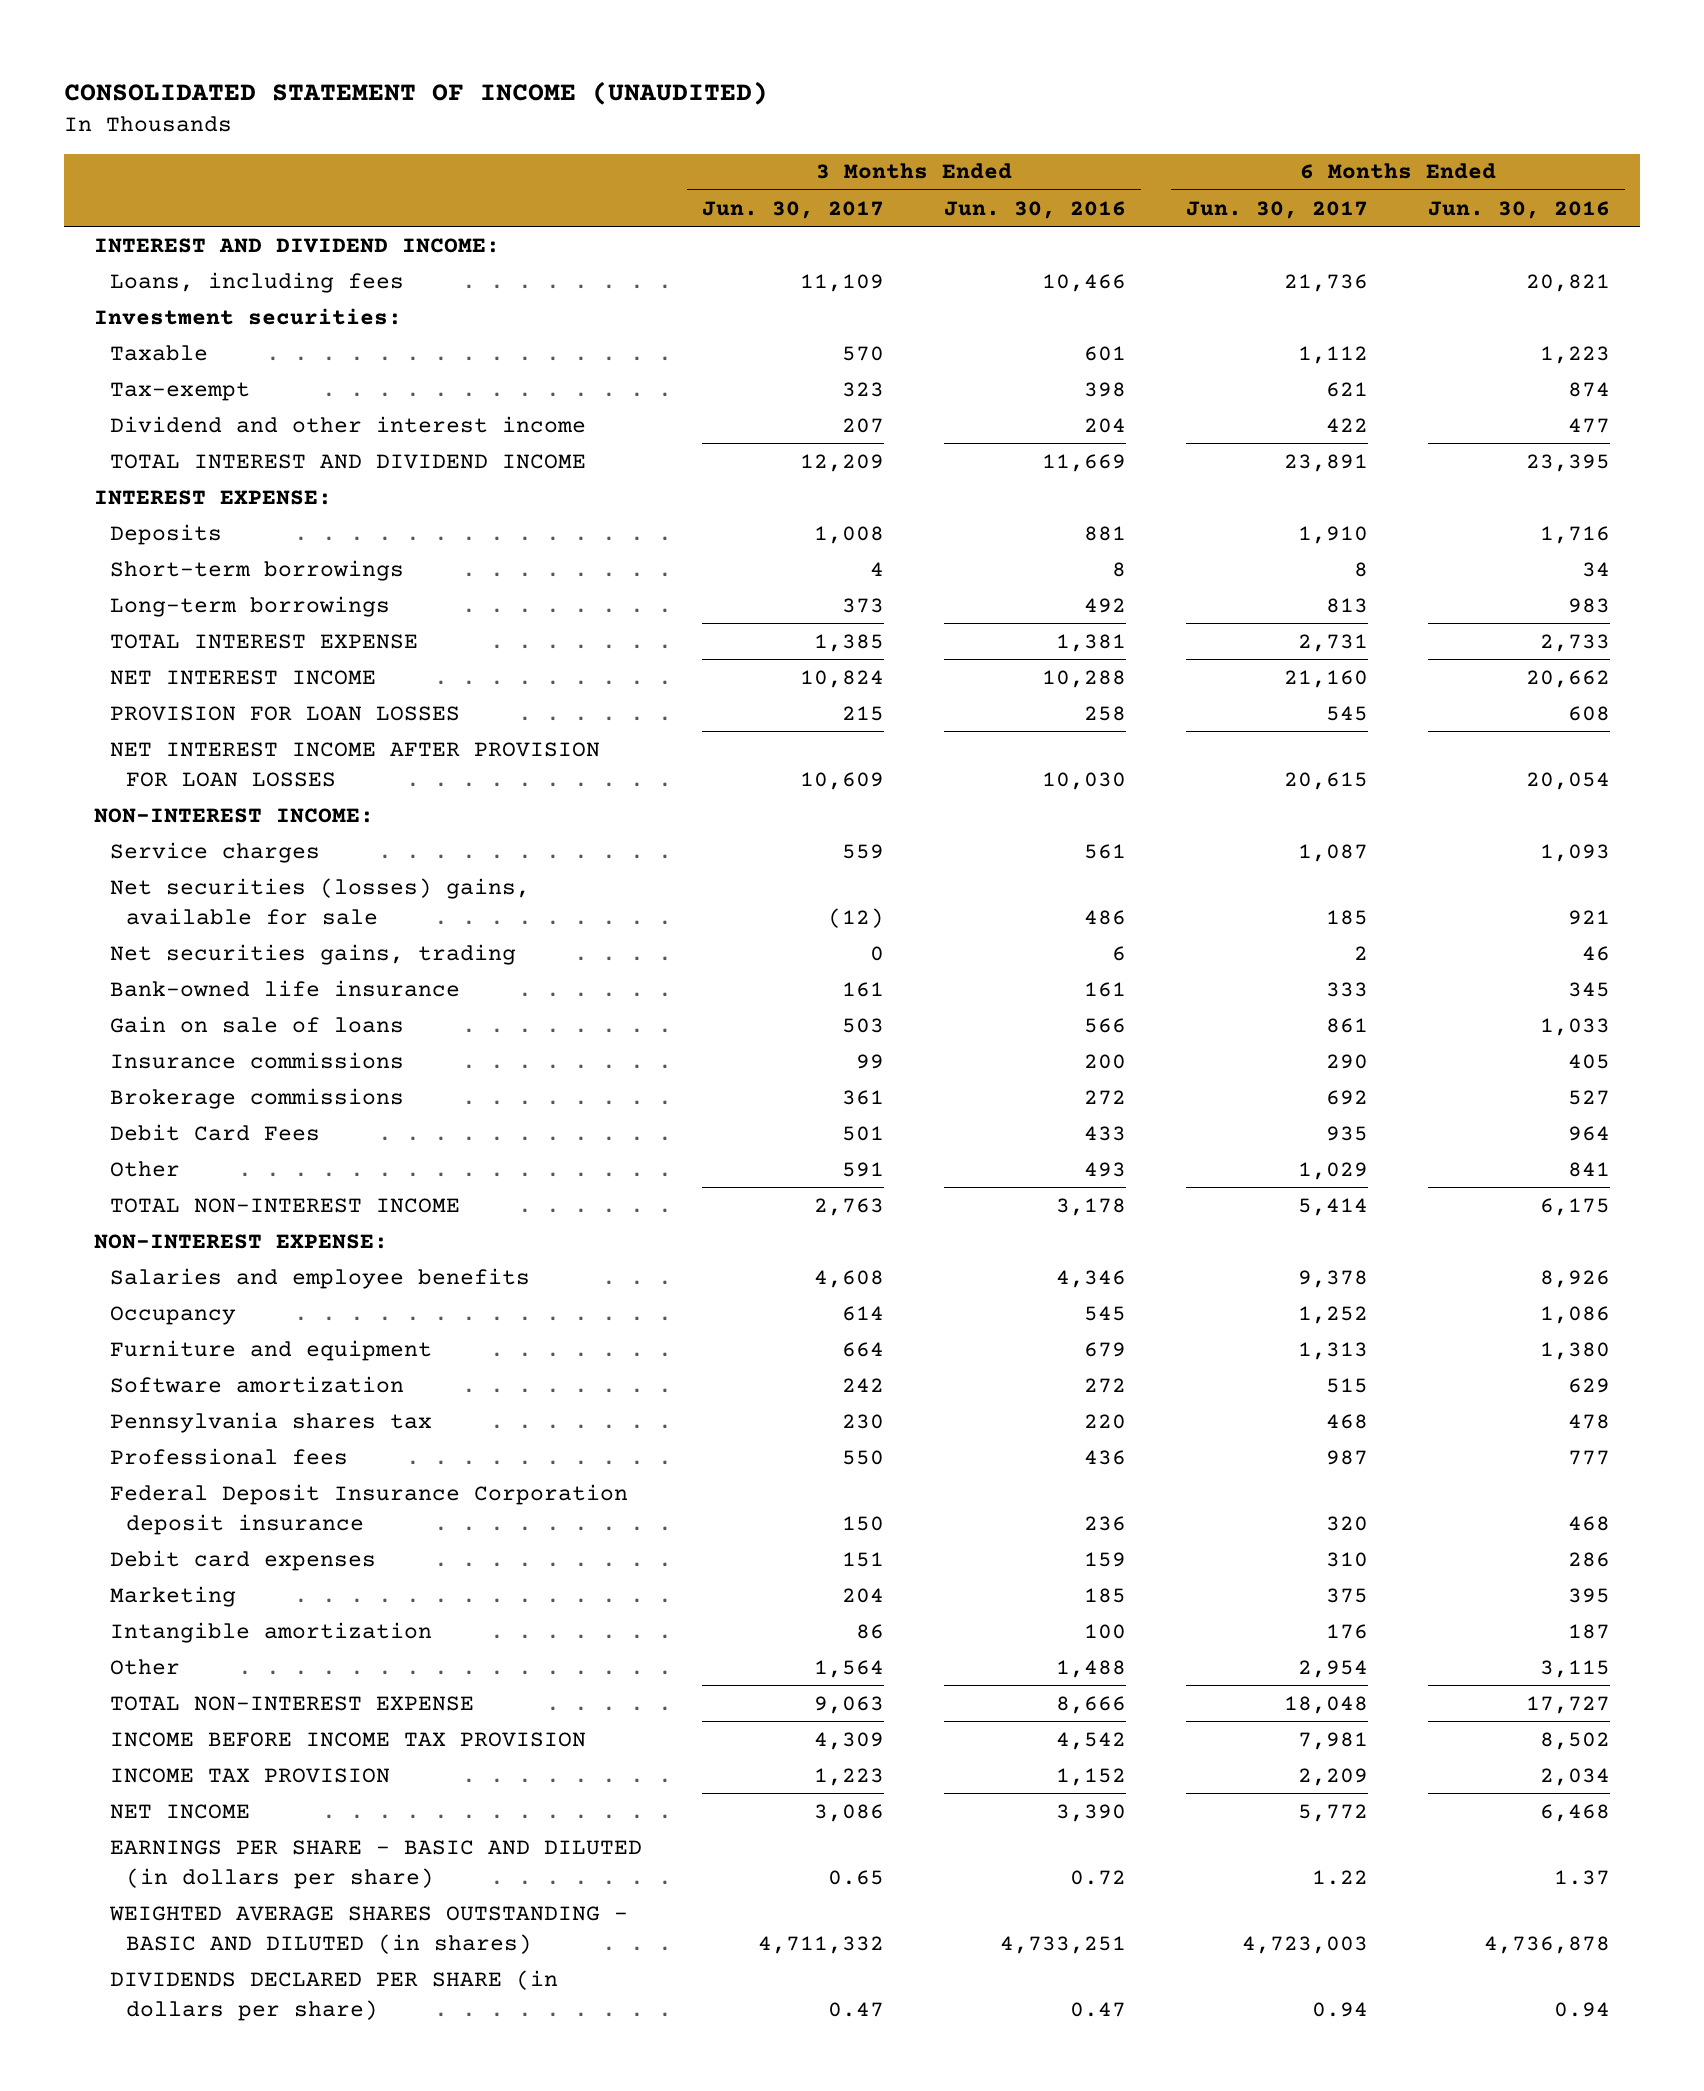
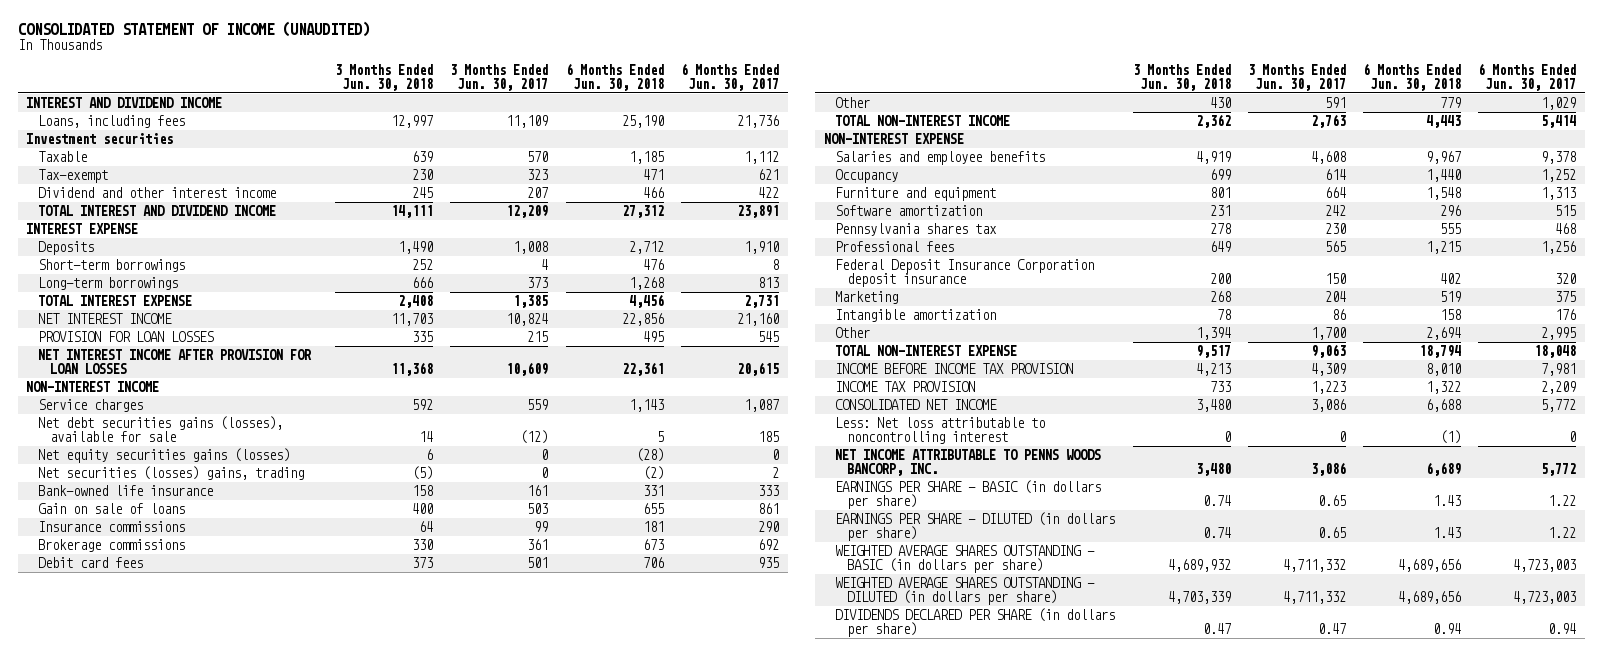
- | 3 Months Ended Jun. 30, 2017 | 3 Months Ended Jun. 30, 2016 | 6 Months Ended Jun. 30, 2017 | 6 Months Ended Jun. 30, 2016
+ | 3 Months Ended Jun. 30, 2018 | 3 Months Ended Jun. 30, 2017 | 6 Months Ended Jun. 30, 2018 | 6 Months Ended Jun. 30, 2017
- INTEREST AND DIVIDEND INCOME:
+ INTEREST AND DIVIDEND INCOME
- Investment securities:
+ Investment securities
- INTEREST EXPENSE:
+ INTEREST EXPENSE
- NON-INTEREST INCOME:
+ NON-INTEREST INCOME
- Net securities (losses) gains, available for sale | (12) | 486 | 185 | 921
- Net securities gains, trading | 0 | 6 | 2 | 46
+ Net debt securities gains (losses), available for sale | 14 | (12) | 5 | 185
+ Net equity securities gains (losses) | 6 | 0 | (28) | 0
+ Net securities (losses) gains, trading | (5) | 0 | (2) | 2
- Debit Card Fees | 501 | 433 | 935 | 964
+ Debit card fees | 373 | 501 | 706 | 935
- NON-INTEREST EXPENSE:
+ NON-INTEREST EXPENSE
- Professional fees | 550 | 436 | 987 | 777
+ Professional fees | 649 | 565 | 1,215 | 1,256
- Debit card expenses | 151 | 159 | 310 | 286
- Other | 1,564 | 1,488 | 2,954 | 3,115
+ Other | 1,394 | 1,700 | 2,694 | 2,995
- NET INCOME | 3,086 | 3,390 | 5,772 | 6,468
- EARNINGS PER SHARE - BASIC AND DILUTED (in dollars per share) | 0.65 | 0.72 | 1.22 | 1.37
- WEIGHTED AVERAGE SHARES OUTSTANDING - BASIC AND DILUTED (in shares) | 4,711,332 | 4,733,251 | 4,723,003 | 4,736,878
+ CONSOLIDATED NET INCOME | 3,480 | 3,086 | 6,688 | 5,772
+ Less: Net loss attributable to noncontrolling interest | 0 | 0 | (1) | 0
+ NET INCOME ATTRIBUTABLE TO PENNS WOODS BANCORP, INC. | 3,480 | 3,086 | 6,689 | 5,772
+ EARNINGS PER SHARE - BASIC (in dollars per share) | 0.74 | 0.65 | 1.43 | 1.22
+ EARNINGS PER SHARE - DILUTED (in dollars per share) | 0.74 | 0.65 | 1.43 | 1.22
+ WEIGHTED AVERAGE SHARES OUTSTANDING - BASIC (in dollars per share) | 4,689,932 | 4,711,332 | 4,689,656 | 4,723,003
+ WEIGHTED AVERAGE SHARES OUTSTANDING - DILUTED (in dollars per share) | 4,703,339 | 4,711,332 | 4,689,656 | 4,723,003

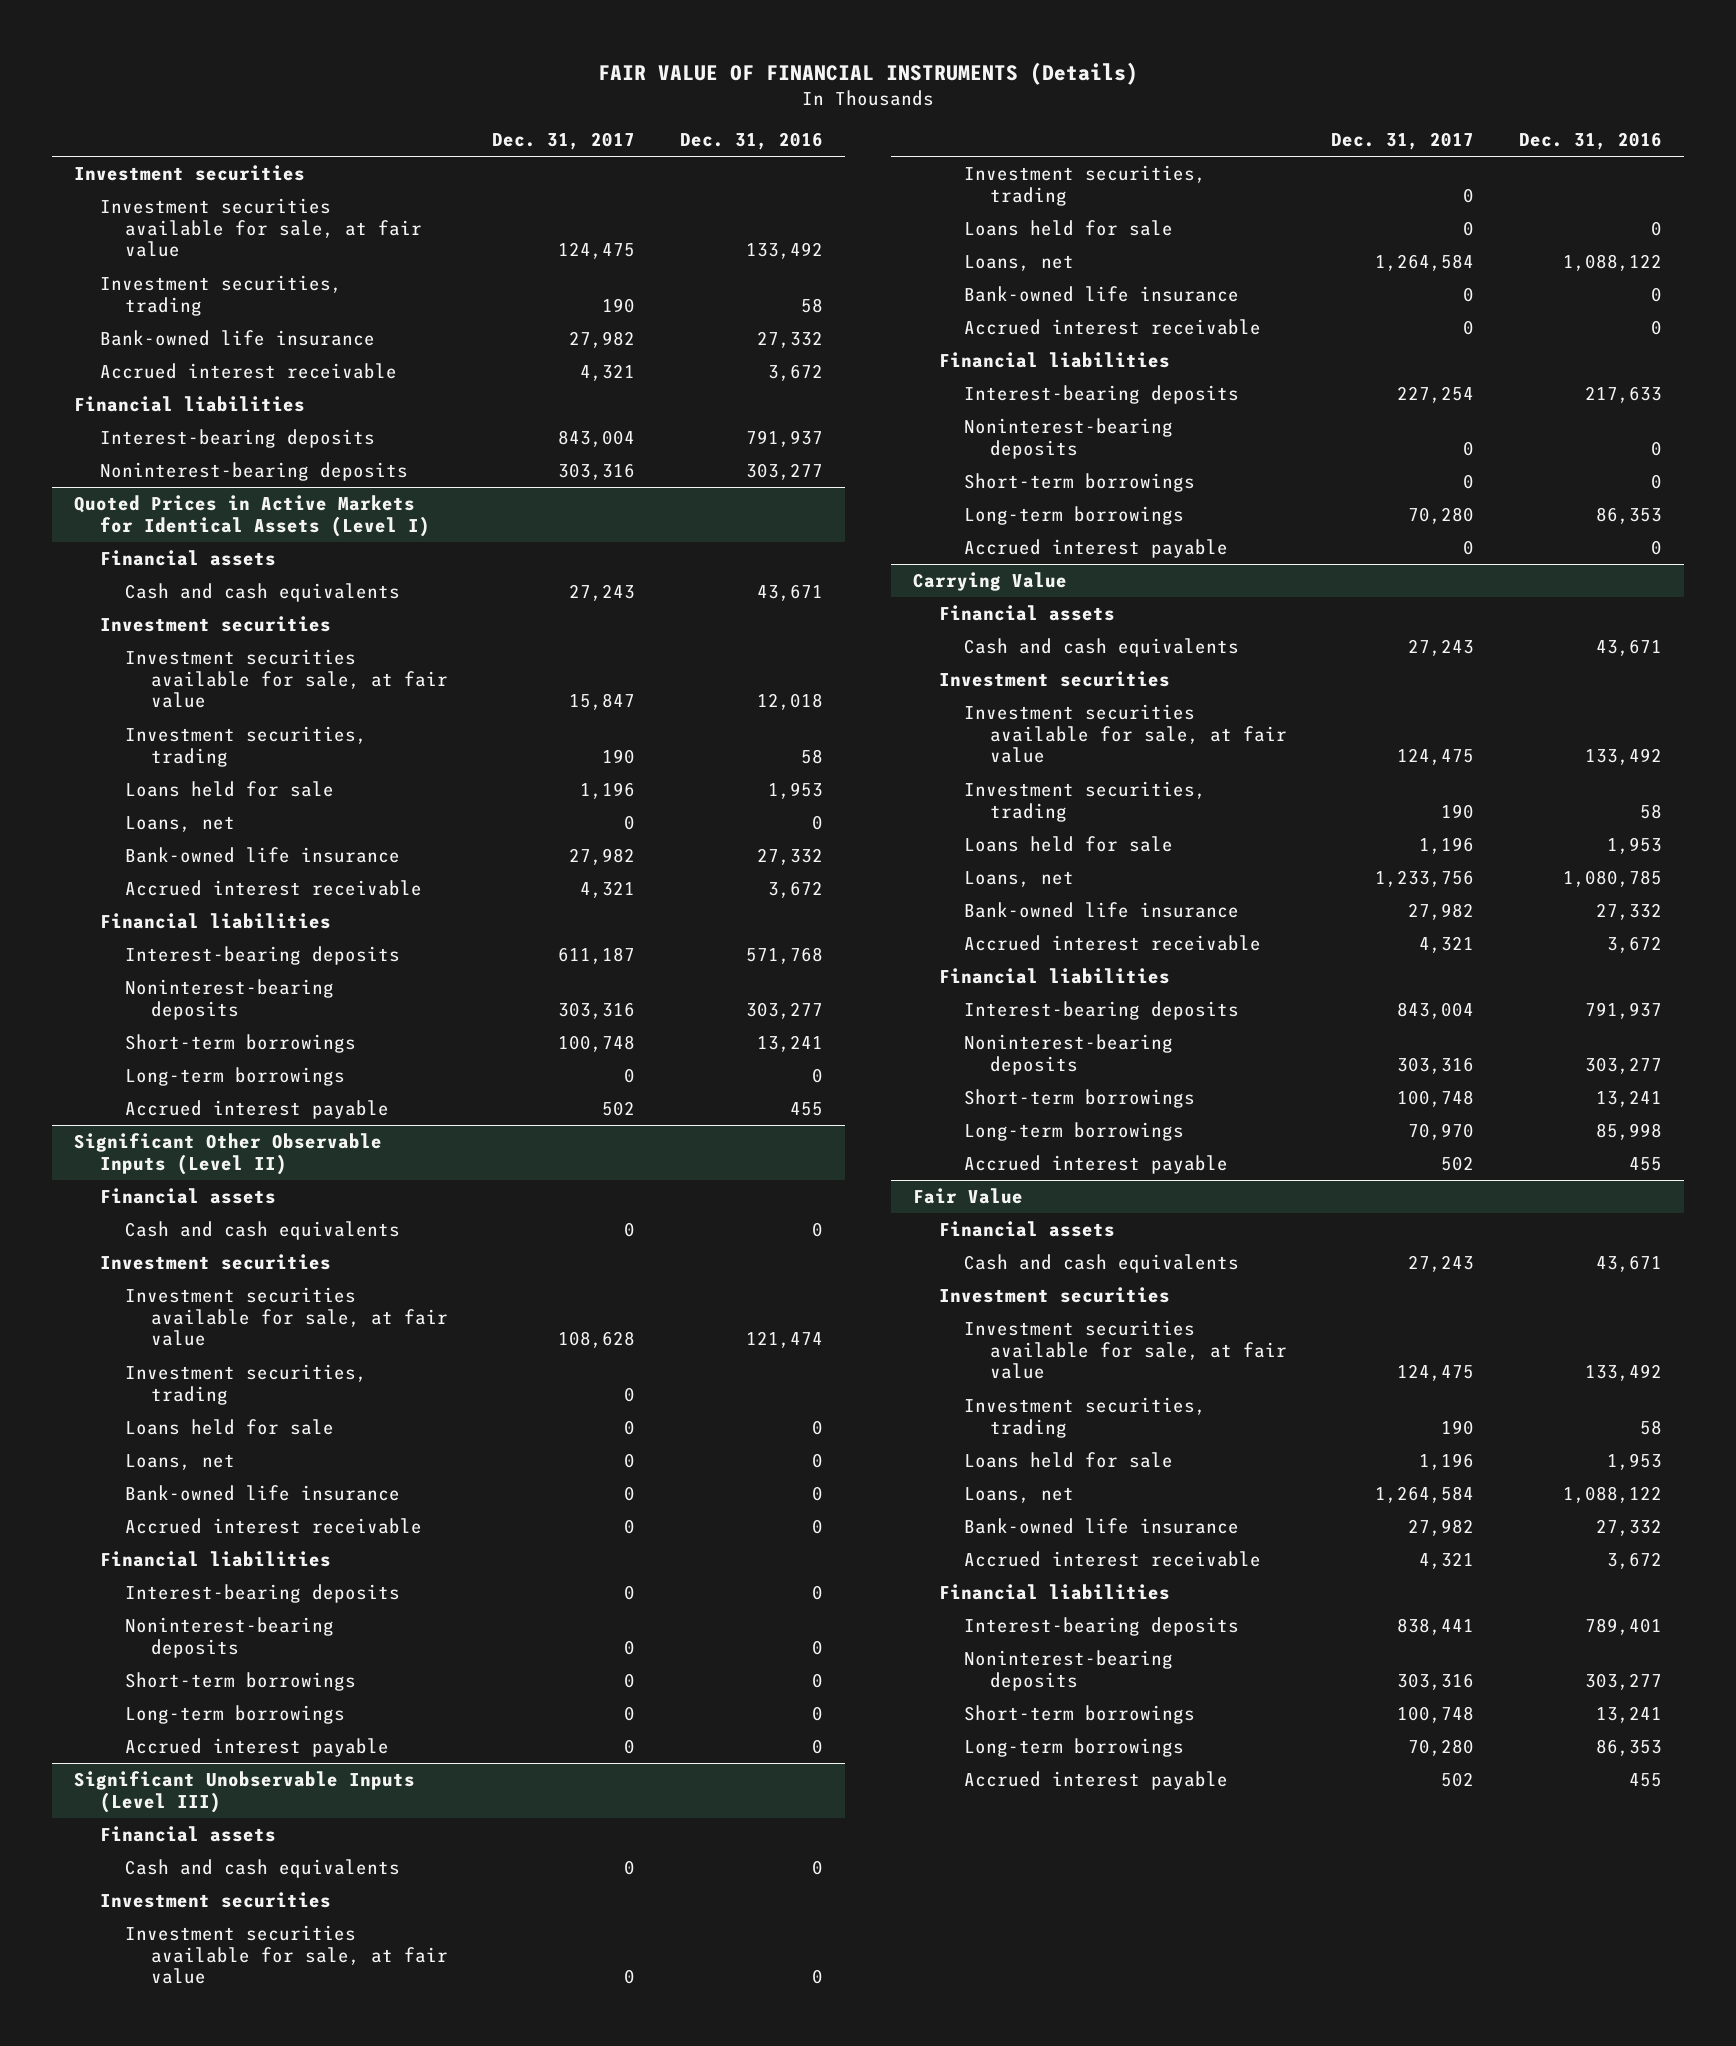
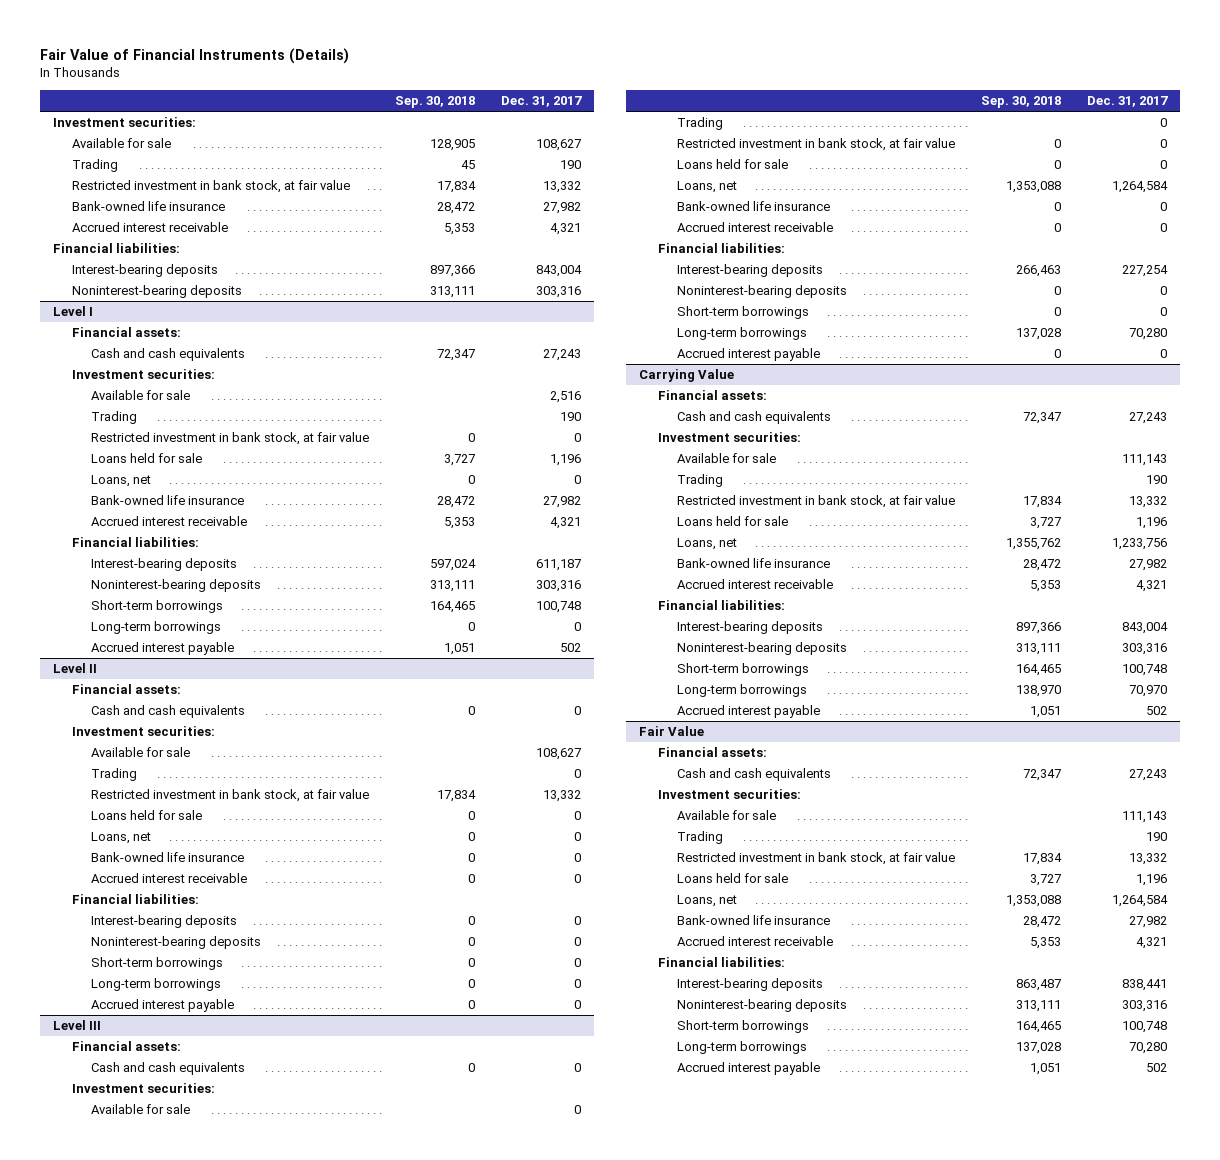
- FAIR VALUE OF FINANCIAL INSTRUMENTS (Details)
+ Fair Value of Financial Instruments (Details)
- | Dec. 31, 2017 | Dec. 31, 2016
+ | Sep. 30, 2018 | Dec. 31, 2017
- Investment securities
- Investment securities available for sale, at fair value | 124,475 | 133,492
- Investment securities, trading | 190 | 58
+ Investment securities:
+ Available for sale | 128,905 | 108,627
+ Trading | 45 | 190
+ Restricted investment in bank stock, at fair value | 17,834 | 13,332
- Financial liabilities
+ Financial liabilities:
- Quoted Prices in Active Markets for Identical Assets (Level I)
- Financial assets
+ Level I
+ Financial assets:
- Investment securities
- Investment securities available for sale, at fair value | 15,847 | 12,018
- Investment securities, trading | 190 | 58
+ Investment securities:
+ Available for sale | | 2,516
+ Trading | | 190
+ Restricted investment in bank stock, at fair value | 0 | 0
- Financial liabilities
+ Financial liabilities:
- Significant Other Observable Inputs (Level II)
- Financial assets
+ Level II
+ Financial assets:
- Investment securities
- Investment securities available for sale, at fair value | 108,628 | 121,474
- Investment securities, trading | 0 |
+ Investment securities:
+ Available for sale | | 108,627
+ Trading | | 0
+ Restricted investment in bank stock, at fair value | 17,834 | 13,332
- Financial liabilities
+ Financial liabilities:
- Significant Unobservable Inputs (Level III)
- Financial assets
+ Level III
+ Financial assets:
- Investment securities
- Investment securities available for sale, at fair value | 0 | 0
- Investment securities, trading | 0 |
+ Investment securities:
+ Available for sale | | 0
+ Trading | | 0
+ Restricted investment in bank stock, at fair value | 0 | 0
- Financial liabilities
+ Financial liabilities:
@ Carrying Value
- Financial assets
+ Financial assets:
- Investment securities
- Investment securities available for sale, at fair value | 124,475 | 133,492
- Investment securities, trading | 190 | 58
+ Investment securities:
+ Available for sale | | 111,143
+ Trading | | 190
+ Restricted investment in bank stock, at fair value | 17,834 | 13,332
- Financial liabilities
+ Financial liabilities:
@ Fair Value
- Financial assets
+ Financial assets:
- Investment securities
- Investment securities available for sale, at fair value | 124,475 | 133,492
- Investment securities, trading | 190 | 58
+ Investment securities:
+ Available for sale | | 111,143
+ Trading | | 190
+ Restricted investment in bank stock, at fair value | 17,834 | 13,332
- Financial liabilities
+ Financial liabilities:

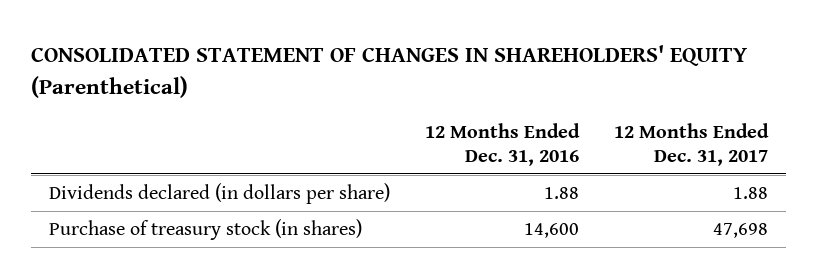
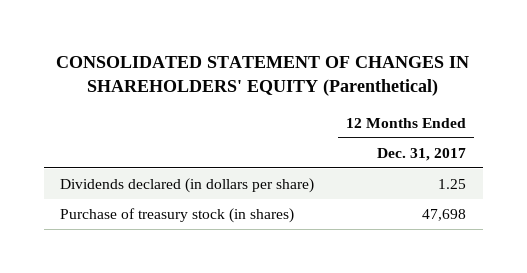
- | 12 Months Ended Dec. 31, 2016 | 12 Months Ended Dec. 31, 2017
+ | 12 Months Ended Dec. 31, 2017
- Dividends declared (in dollars per share) | 1.88 | 1.88
+ Dividends declared (in dollars per share) | 1.25

